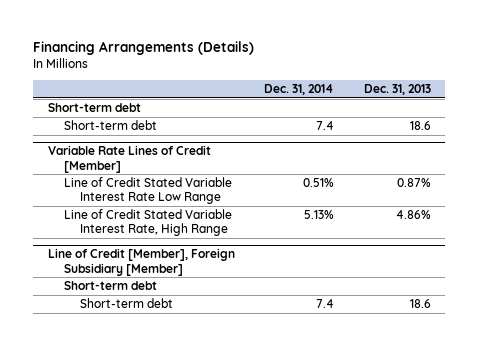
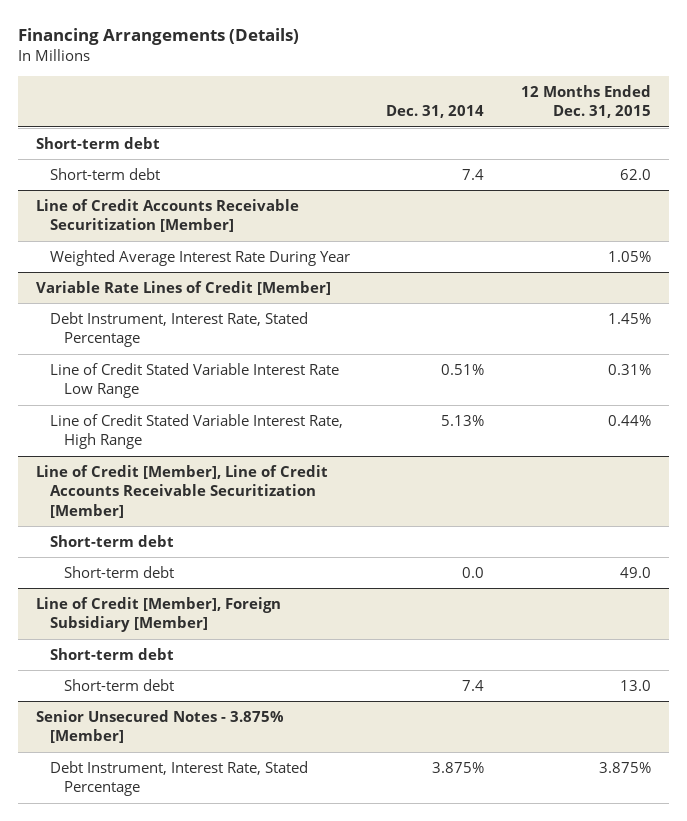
- | Dec. 31, 2014 | Dec. 31, 2013
+ | Dec. 31, 2014 | 12 Months Ended Dec. 31, 2015
+ Line of Credit Accounts Receivable Securitization [Member]
+ Weighted Average Interest Rate During Year | | 1.05%
@ Variable Rate Lines of Credit [Member]
+ Debt Instrument, Interest Rate, Stated Percentage | | 1.45%
+ Line of Credit [Member], Line of Credit Accounts Receivable Securitization [Member]
+ Short-term debt
+ Short-term debt | 0.0 | 49.0
+ Senior Unsecured Notes - 3.875% [Member]
+ Debt Instrument, Interest Rate, Stated Percentage | 3.875% | 3.875%

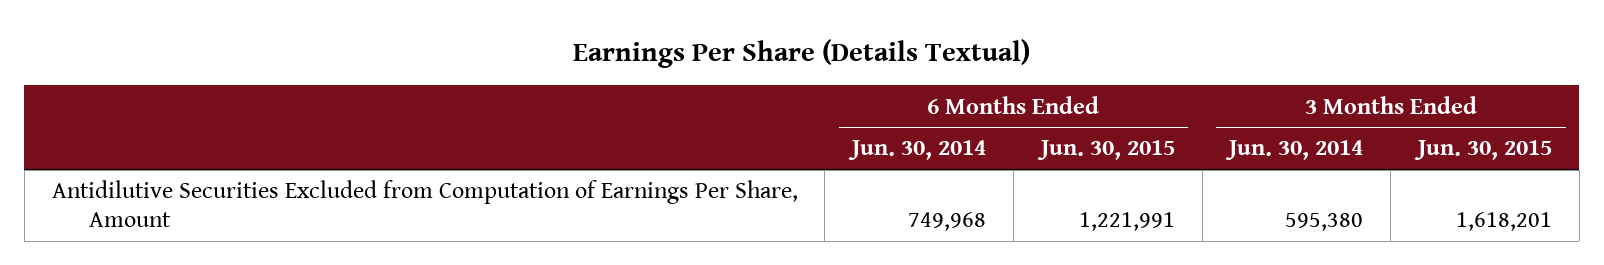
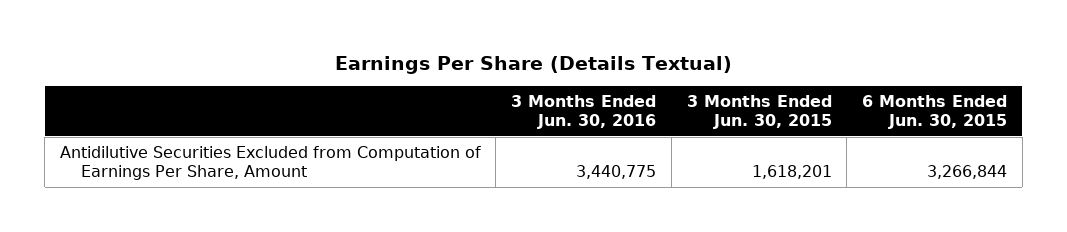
- | 6 Months Ended Jun. 30, 2014 | 6 Months Ended Jun. 30, 2015 | 3 Months Ended Jun. 30, 2014 | 3 Months Ended Jun. 30, 2015
+ | 3 Months Ended Jun. 30, 2016 | 3 Months Ended Jun. 30, 2015 | 6 Months Ended Jun. 30, 2015
- Antidilutive Securities Excluded from Computation of Earnings Per Share, Amount | 749,968 | 1,221,991 | 595,380 | 1,618,201
+ Antidilutive Securities Excluded from Computation of Earnings Per Share, Amount | 3,440,775 | 1,618,201 | 3,266,844

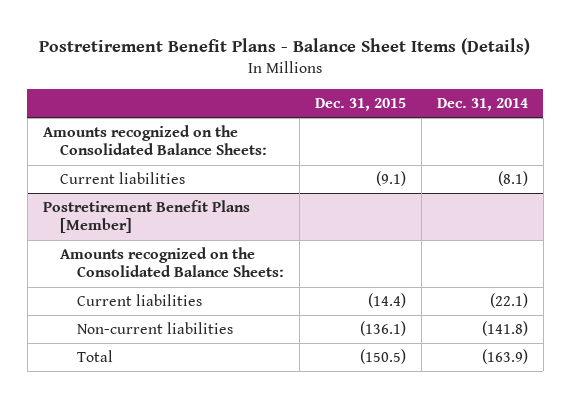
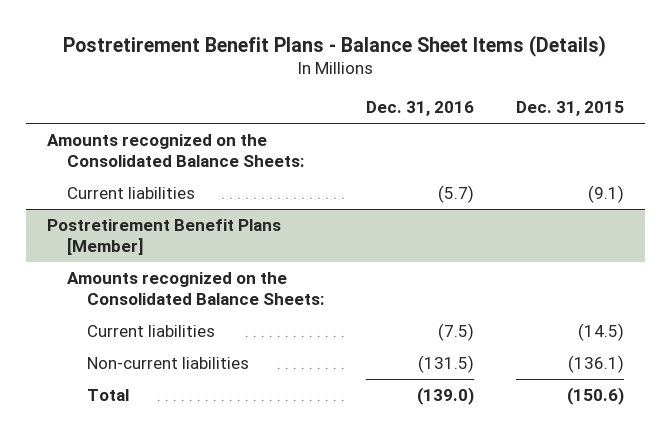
- | Dec. 31, 2015 | Dec. 31, 2014
+ | Dec. 31, 2016 | Dec. 31, 2015
@ Postretirement Benefit Plans [Member]
- Current liabilities | (14.4) | (22.1)
+ Current liabilities | (7.5) | (14.5)
- Total | (150.5) | (163.9)
+ Total | (139.0) | (150.6)

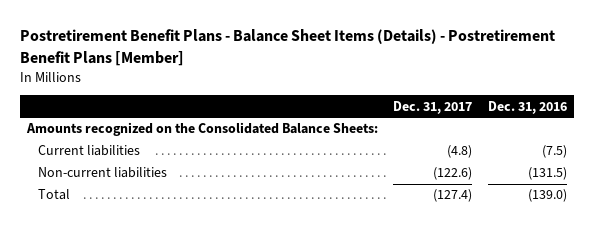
- Postretirement Benefit Plans - Balance Sheet Items (Details)
+ Postretirement Benefit Plans - Balance Sheet Items (Details) - Postretirement Benefit Plans [Member]
- | Dec. 31, 2016 | Dec. 31, 2015
+ | Dec. 31, 2017 | Dec. 31, 2016
- Current liabilities | (5.7) | (9.1)
- Postretirement Benefit Plans [Member]
- Amounts recognized on the Consolidated Balance Sheets:

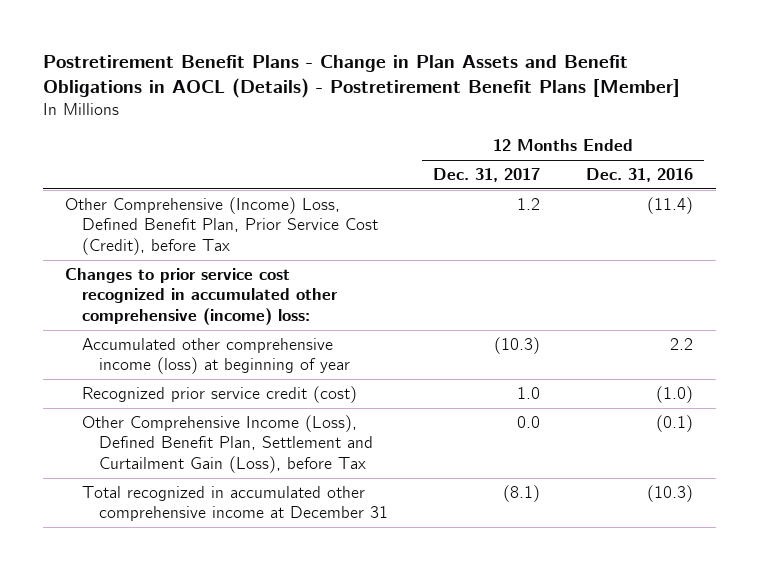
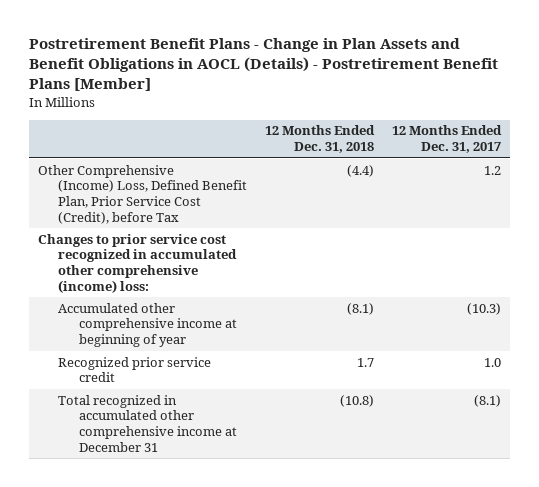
- | 12 Months Ended Dec. 31, 2017 | 12 Months Ended Dec. 31, 2016
+ | 12 Months Ended Dec. 31, 2018 | 12 Months Ended Dec. 31, 2017
- Accumulated other comprehensive income (loss) at beginning of year | (10.3) | 2.2
- Recognized prior service credit (cost) | 1.0 | (1.0)
- Other Comprehensive Income (Loss), Defined Benefit Plan, Settlement and Curtailment Gain (Loss), before Tax | 0.0 | (0.1)
+ Accumulated other comprehensive income at beginning of year | (8.1) | (10.3)
+ Recognized prior service credit | 1.7 | 1.0

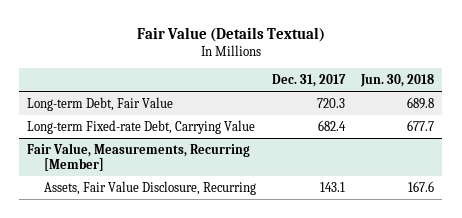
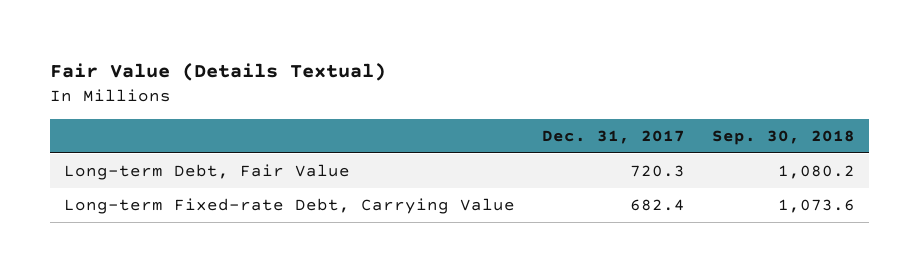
- | Dec. 31, 2017 | Jun. 30, 2018
+ | Dec. 31, 2017 | Sep. 30, 2018
- Fair Value, Measurements, Recurring [Member]
- Assets, Fair Value Disclosure, Recurring | 143.1 | 167.6

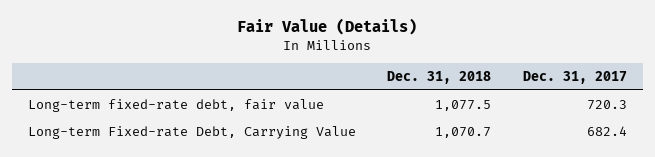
- Fair Value (Details Textual)
+ Fair Value (Details)
- | Dec. 31, 2017 | Sep. 30, 2018
+ | Dec. 31, 2018 | Dec. 31, 2017
- Long-term Debt, Fair Value | 720.3 | 1,080.2
+ Long-term fixed-rate debt, fair value | 1,077.5 | 720.3

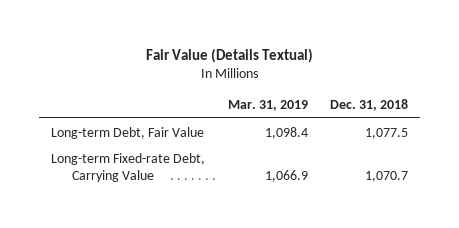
- Fair Value (Details)
+ Fair Value (Details Textual)
- | Dec. 31, 2018 | Dec. 31, 2017
+ | Mar. 31, 2019 | Dec. 31, 2018
- Long-term fixed-rate debt, fair value | 1,077.5 | 720.3
+ Long-term Debt, Fair Value | 1,098.4 | 1,077.5

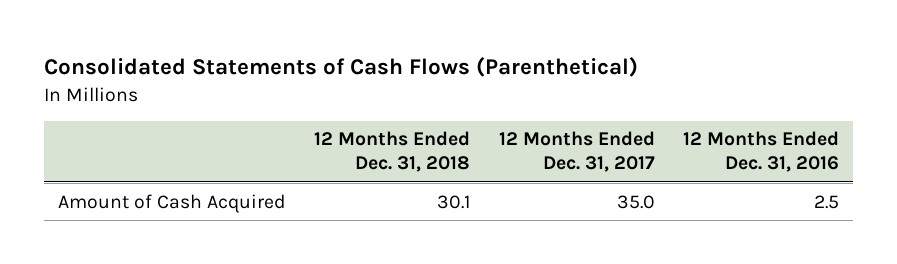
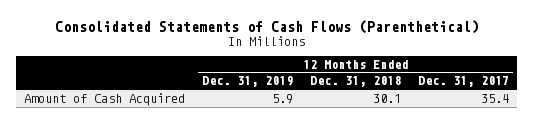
- | 12 Months Ended Dec. 31, 2018 | 12 Months Ended Dec. 31, 2017 | 12 Months Ended Dec. 31, 2016
+ | 12 Months Ended Dec. 31, 2019 | 12 Months Ended Dec. 31, 2018 | 12 Months Ended Dec. 31, 2017
- Amount of Cash Acquired | 30.1 | 35.0 | 2.5
+ Amount of Cash Acquired | 5.9 | 30.1 | 35.4

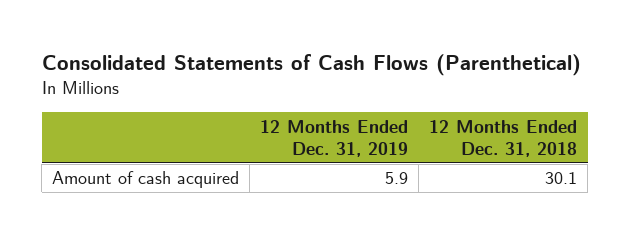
- | 12 Months Ended Dec. 31, 2019 | 12 Months Ended Dec. 31, 2018 | 12 Months Ended Dec. 31, 2017
+ | 12 Months Ended Dec. 31, 2019 | 12 Months Ended Dec. 31, 2018
- Amount of Cash Acquired | 5.9 | 30.1 | 35.4
+ Amount of cash acquired | 5.9 | 30.1

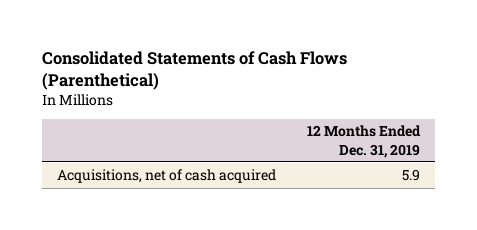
- | 12 Months Ended Dec. 31, 2019 | 12 Months Ended Dec. 31, 2018
+ | 12 Months Ended Dec. 31, 2019
- Amount of cash acquired | 5.9 | 30.1
+ Acquisitions, net of cash acquired | 5.9

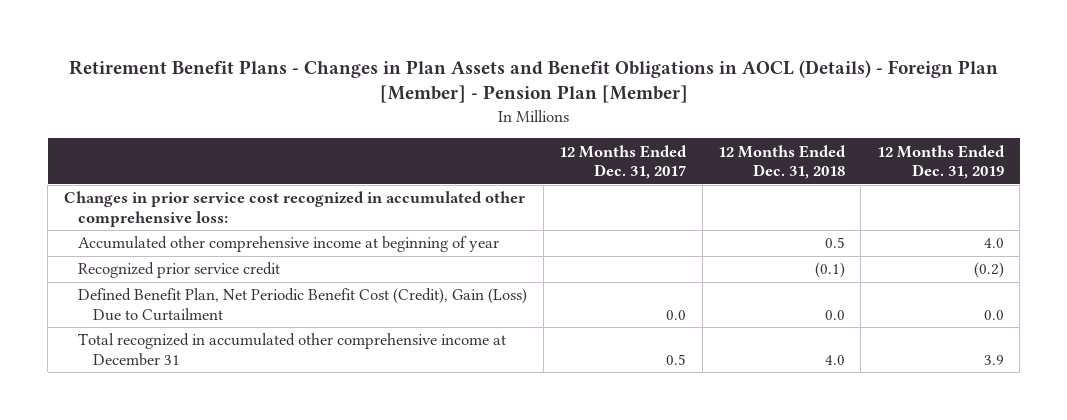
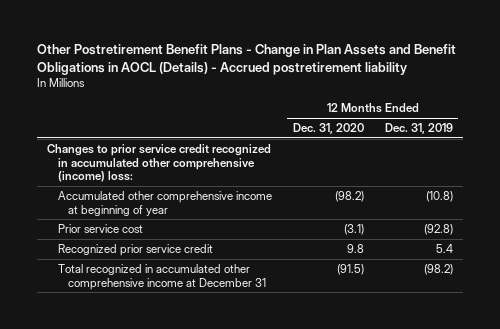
- Retirement Benefit Plans - Changes in Plan Assets and Benefit Obligations in AOCL (Details) - Foreign Plan [Member] - Pension Plan [Member]
+ Other Postretirement Benefit Plans - Change in Plan Assets and Benefit Obligations in AOCL (Details) - Accrued postretirement liability
- | 12 Months Ended Dec. 31, 2017 | 12 Months Ended Dec. 31, 2018 | 12 Months Ended Dec. 31, 2019
+ | 12 Months Ended Dec. 31, 2020 | 12 Months Ended Dec. 31, 2019
- Changes in prior service cost recognized in accumulated other comprehensive loss:
- Accumulated other comprehensive income at beginning of year | | 0.5 | 4.0
- Recognized prior service credit | | (0.1) | (0.2)
- Defined Benefit Plan, Net Periodic Benefit Cost (Credit), Gain (Loss) Due to Curtailment | 0.0 | 0.0 | 0.0
- Total recognized in accumulated other comprehensive income at December 31 | 0.5 | 4.0 | 3.9
+ Changes to prior service credit recognized in accumulated other comprehensive (income) loss:
+ Accumulated other comprehensive income at beginning of year | (98.2) | (10.8)
+ Prior service cost | (3.1) | (92.8)
+ Recognized prior service credit | 9.8 | 5.4
+ Total recognized in accumulated other comprehensive income at December 31 | (91.5) | (98.2)

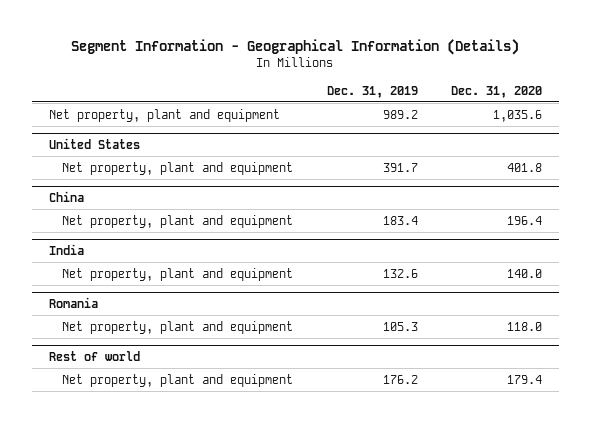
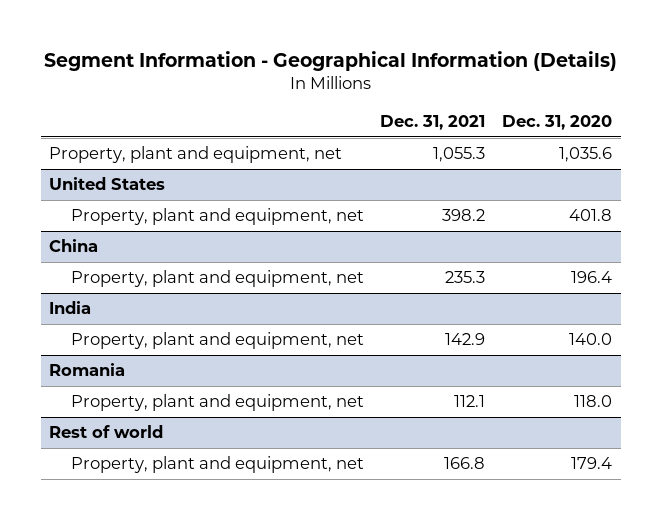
- | Dec. 31, 2019 | Dec. 31, 2020
+ | Dec. 31, 2021 | Dec. 31, 2020
- Net property, plant and equipment | 989.2 | 1,035.6
+ Property, plant and equipment, net | 1,055.3 | 1,035.6
@ United States
- Net property, plant and equipment | 391.7 | 401.8
+ Property, plant and equipment, net | 398.2 | 401.8
@ China
- Net property, plant and equipment | 183.4 | 196.4
+ Property, plant and equipment, net | 235.3 | 196.4
@ India
- Net property, plant and equipment | 132.6 | 140.0
+ Property, plant and equipment, net | 142.9 | 140.0
@ Romania
- Net property, plant and equipment | 105.3 | 118.0
+ Property, plant and equipment, net | 112.1 | 118.0
@ Rest of world
- Net property, plant and equipment | 176.2 | 179.4
+ Property, plant and equipment, net | 166.8 | 179.4

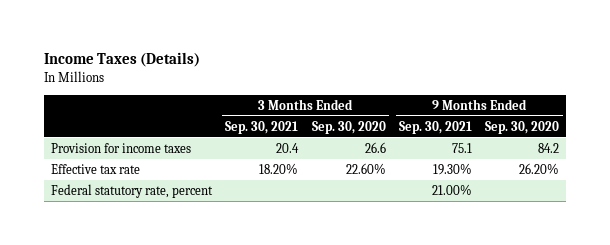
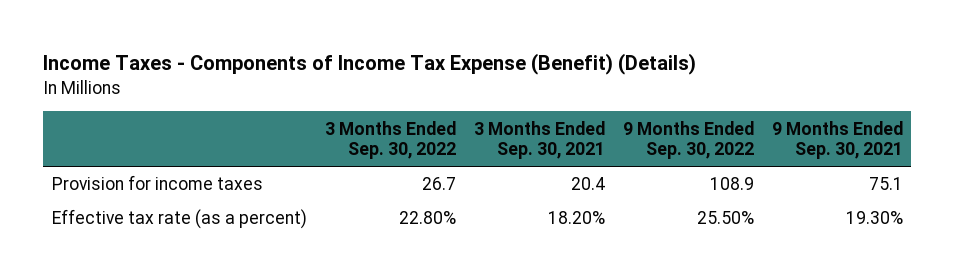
- Income Taxes (Details)
+ Income Taxes - Components of Income Tax Expense (Benefit) (Details)
- | 3 Months Ended Sep. 30, 2021 | 3 Months Ended Sep. 30, 2020 | 9 Months Ended Sep. 30, 2021 | 9 Months Ended Sep. 30, 2020
+ | 3 Months Ended Sep. 30, 2022 | 3 Months Ended Sep. 30, 2021 | 9 Months Ended Sep. 30, 2022 | 9 Months Ended Sep. 30, 2021
- Effective tax rate | 18.20% | 22.60% | 19.30% | 26.20%
- Federal statutory rate, percent | | | 21.00% |
+ Effective tax rate (as a percent) | 22.80% | 18.20% | 25.50% | 19.30%

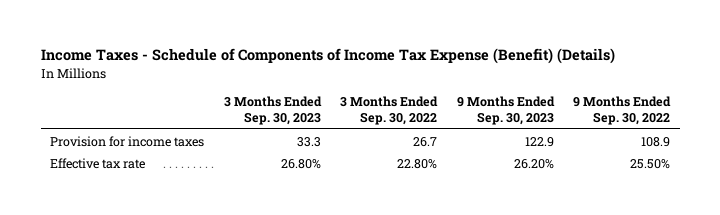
- Income Taxes - Components of Income Tax Expense (Benefit) (Details)
+ Income Taxes - Schedule of Components of Income Tax Expense (Benefit) (Details)
- | 3 Months Ended Sep. 30, 2022 | 3 Months Ended Sep. 30, 2021 | 9 Months Ended Sep. 30, 2022 | 9 Months Ended Sep. 30, 2021
+ | 3 Months Ended Sep. 30, 2023 | 3 Months Ended Sep. 30, 2022 | 9 Months Ended Sep. 30, 2023 | 9 Months Ended Sep. 30, 2022
- Effective tax rate (as a percent) | 22.80% | 18.20% | 25.50% | 19.30%
+ Effective tax rate | 26.80% | 22.80% | 26.20% | 25.50%

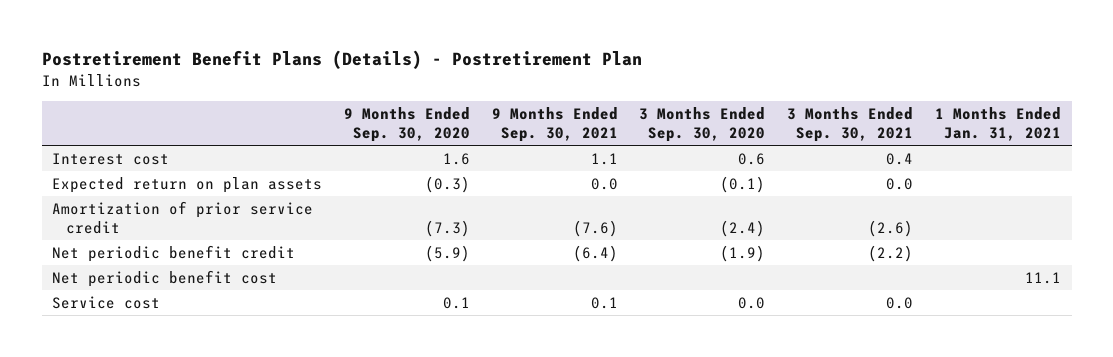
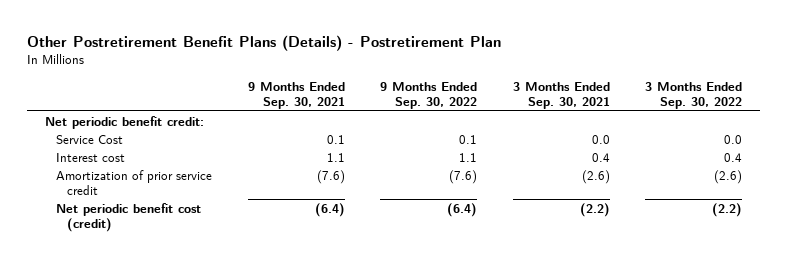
- Postretirement Benefit Plans (Details) - Postretirement Plan
+ Other Postretirement Benefit Plans (Details) - Postretirement Plan
- | 9 Months Ended Sep. 30, 2020 | 9 Months Ended Sep. 30, 2021 | 3 Months Ended Sep. 30, 2020 | 3 Months Ended Sep. 30, 2021 | 1 Months Ended Jan. 31, 2021
+ | 9 Months Ended Sep. 30, 2021 | 9 Months Ended Sep. 30, 2022 | 3 Months Ended Sep. 30, 2021 | 3 Months Ended Sep. 30, 2022
+ Net periodic benefit credit:
+ Service Cost | 0.1 | 0.1 | 0.0 | 0.0
- Expected return on plan assets | (0.3) | 0.0 | (0.1) | 0.0 |
- Net periodic benefit credit | (5.9) | (6.4) | (1.9) | (2.2) |
- Net periodic benefit cost | | | | | 11.1
- Service cost | 0.1 | 0.1 | 0.0 | 0.0 |
+ Net periodic benefit cost (credit) | (6.4) | (6.4) | (2.2) | (2.2)

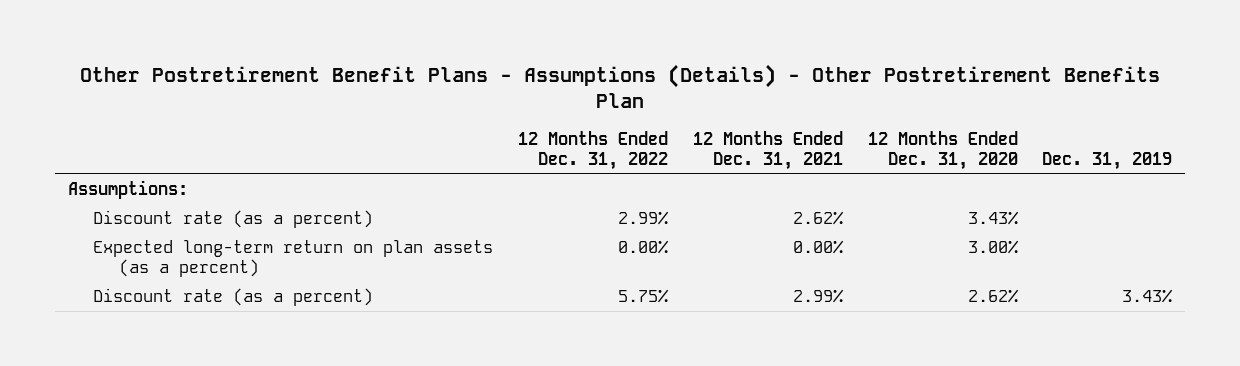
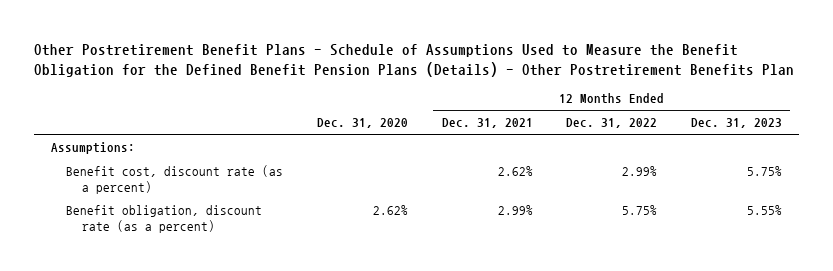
- Other Postretirement Benefit Plans - Assumptions (Details) - Other Postretirement Benefits Plan
+ Other Postretirement Benefit Plans - Schedule of Assumptions Used to Measure the Benefit Obligation for the Defined Benefit Pension Plans (Details) - Other Postretirement Benefits Plan
- | 12 Months Ended Dec. 31, 2022 | 12 Months Ended Dec. 31, 2021 | 12 Months Ended Dec. 31, 2020 | Dec. 31, 2019
+ | Dec. 31, 2020 | 12 Months Ended Dec. 31, 2021 | 12 Months Ended Dec. 31, 2022 | 12 Months Ended Dec. 31, 2023
- Discount rate (as a percent) | 2.99% | 2.62% | 3.43% |
- Expected long-term return on plan assets (as a percent) | 0.00% | 0.00% | 3.00% |
- Discount rate (as a percent) | 5.75% | 2.99% | 2.62% | 3.43%
+ Benefit cost, discount rate (as a percent) | | 2.62% | 2.99% | 5.75%
+ Benefit obligation, discount rate (as a percent) | 2.62% | 2.99% | 5.75% | 5.55%

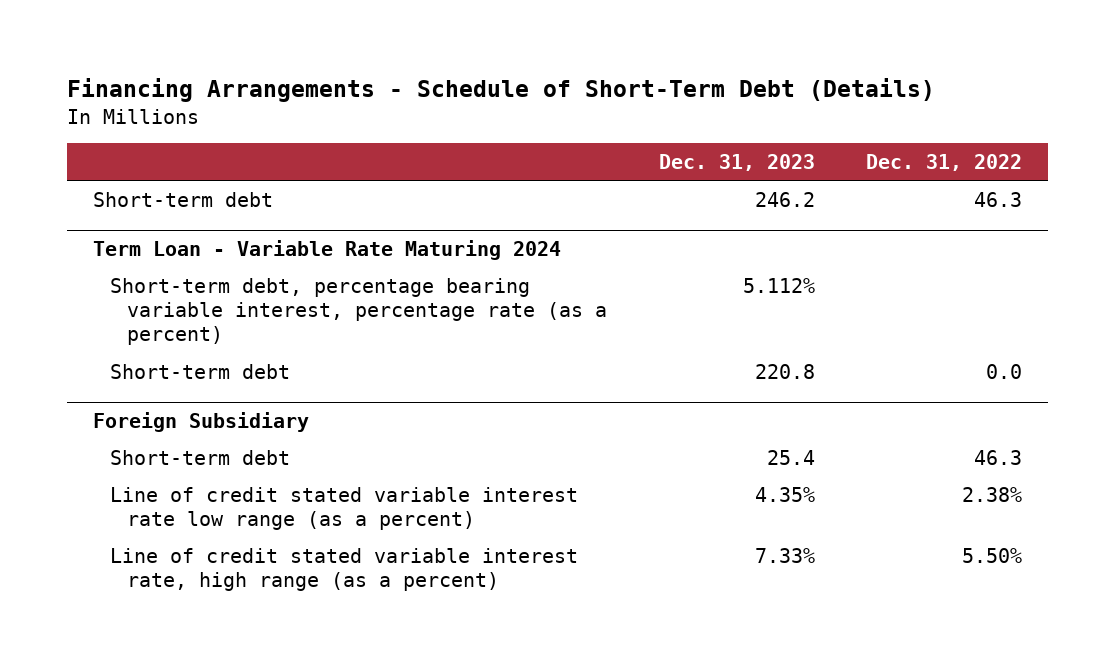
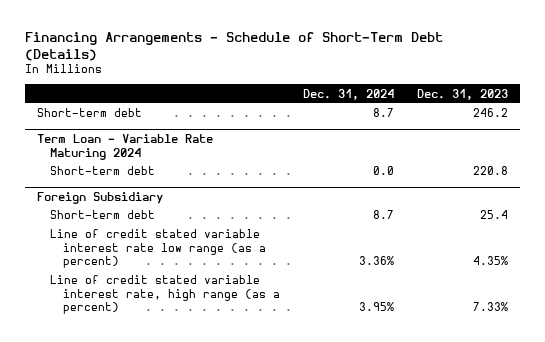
- | Dec. 31, 2023 | Dec. 31, 2022
+ | Dec. 31, 2024 | Dec. 31, 2023
@ Term Loan - Variable Rate Maturing 2024
- Short-term debt, percentage bearing variable interest, percentage rate (as a percent) | 5.112% |

